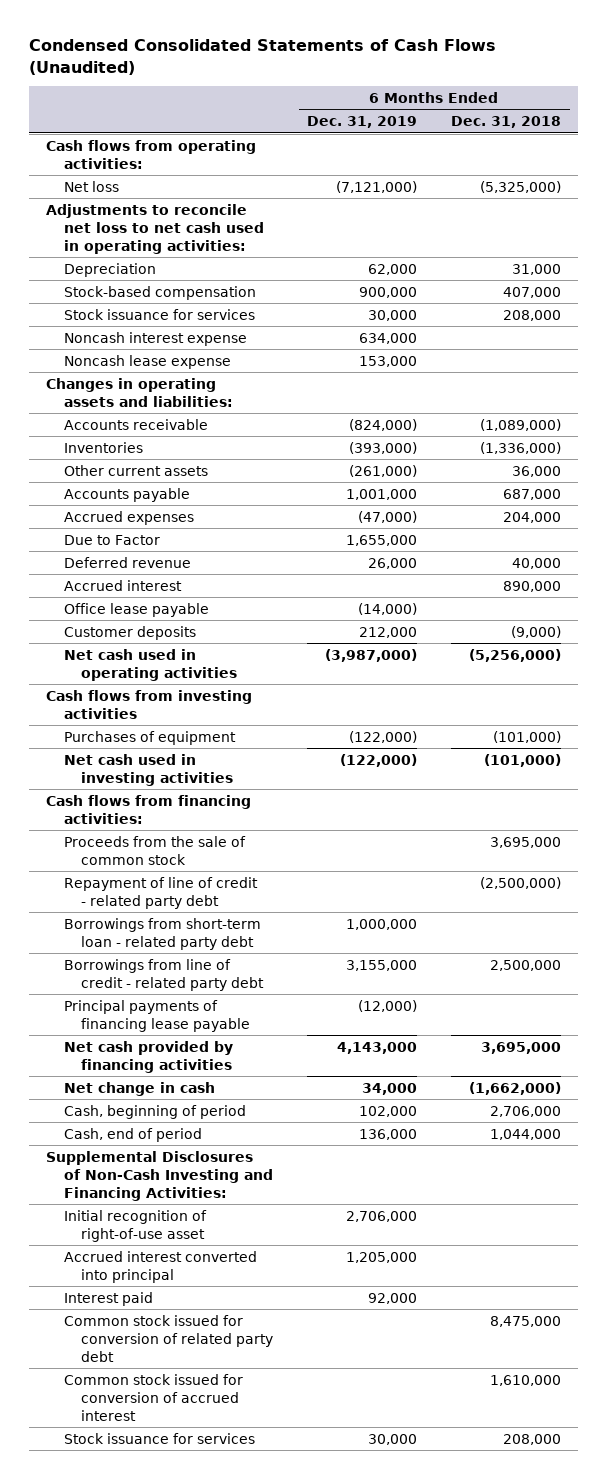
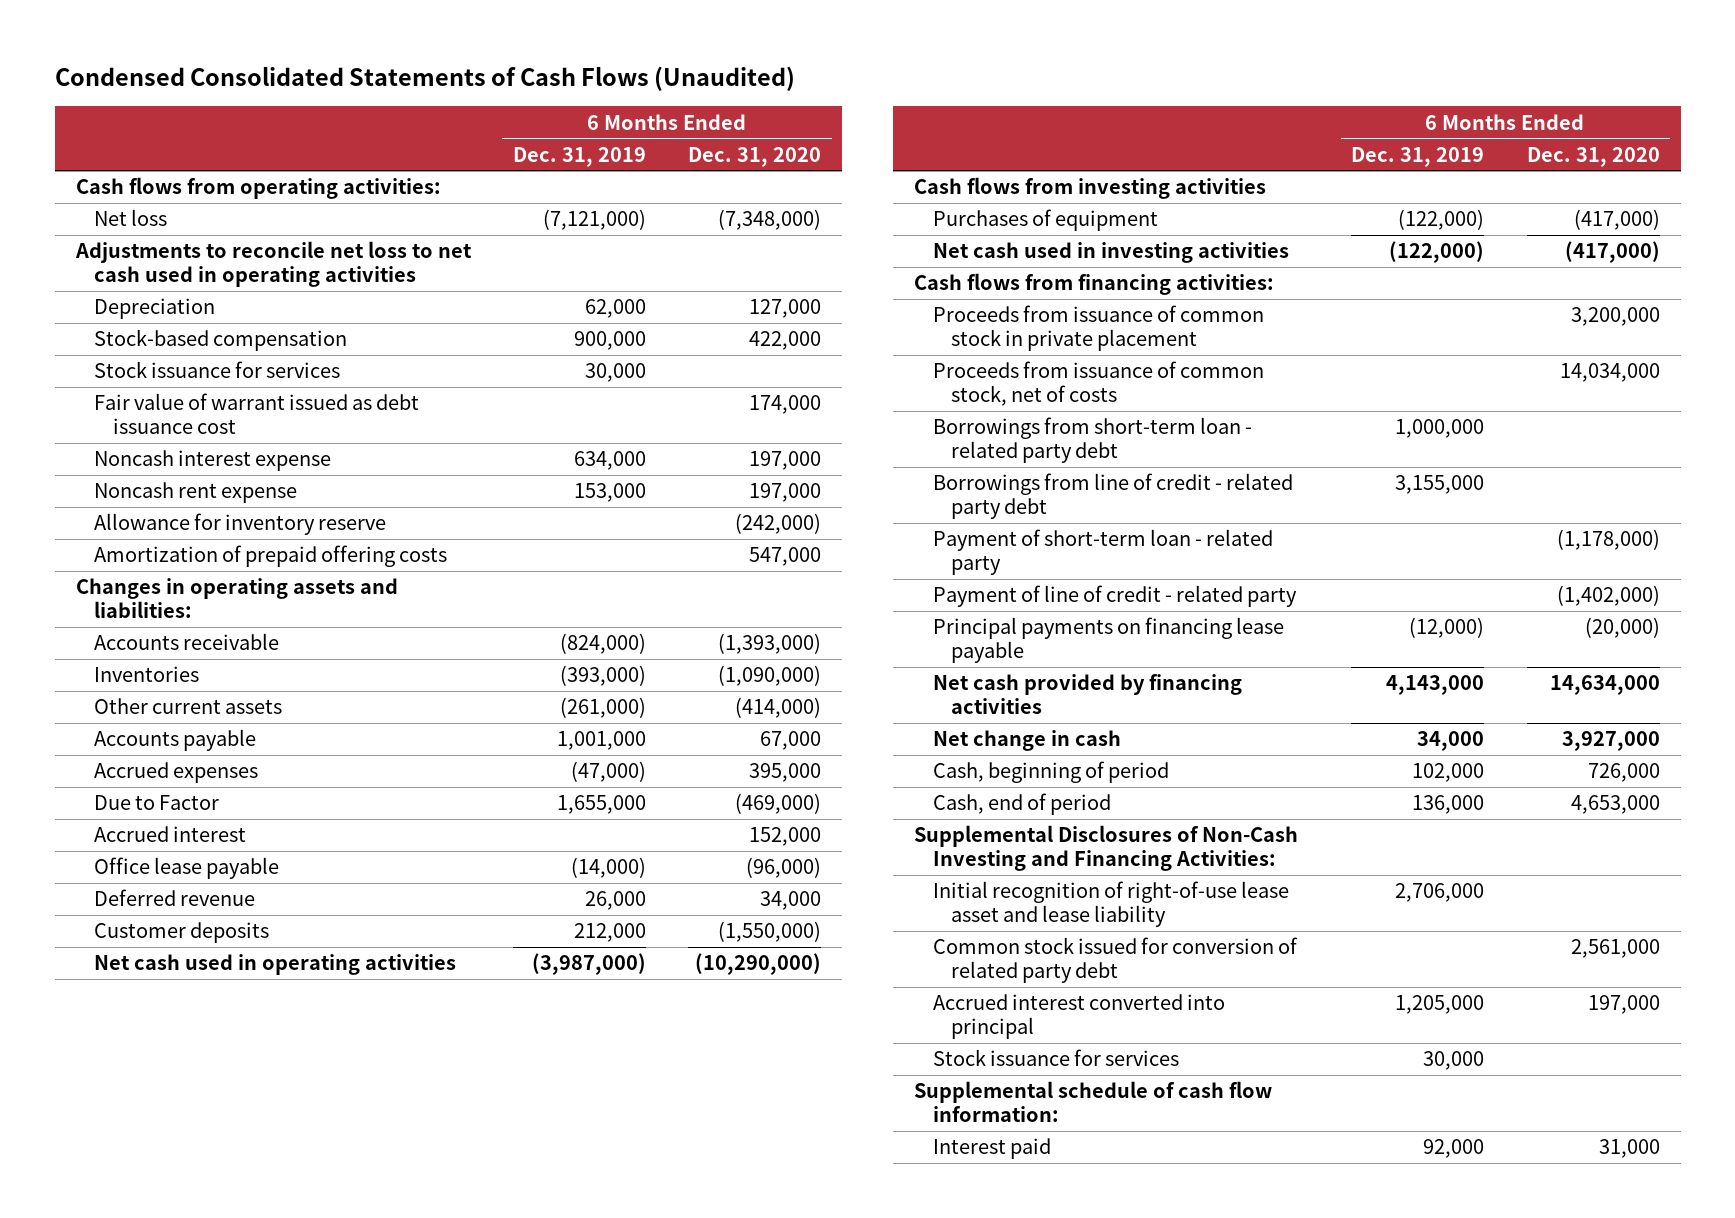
- | 6 Months Ended Dec. 31, 2019 | 6 Months Ended Dec. 31, 2018
+ | 6 Months Ended Dec. 31, 2019 | 6 Months Ended Dec. 31, 2020
- Adjustments to reconcile net loss to net cash used in operating activities:
+ Adjustments to reconcile net loss to net cash used in operating activities
+ Fair value of warrant issued as debt issuance cost | | 174,000
- Noncash lease expense | 153,000 |
+ Noncash rent expense | 153,000 | 197,000
+ Allowance for inventory reserve | | (242,000)
+ Amortization of prepaid offering costs | | 547,000
moved down: Deferred revenue | 26,000 | 34,000
- Proceeds from the sale of common stock | | 3,695,000
- Repayment of line of credit - related party debt | | (2,500,000)
+ Proceeds from issuance of common stock in private placement | | 3,200,000
+ Proceeds from issuance of common stock, net of costs | | 14,034,000
- Principal payments of financing lease payable | (12,000) |
+ Payment of short-term loan - related party | | (1,178,000)
+ Payment of line of credit - related party | | (1,402,000)
+ Principal payments on financing lease payable | (12,000) | (20,000)
- Initial recognition of right-of-use asset | 2,706,000 |
+ Initial recognition of right-of-use lease asset and lease liability | 2,706,000 |
- Common stock issued for conversion of accrued interest | | 1,610,000
moved down: Accrued interest converted into principal | 1,205,000 | 197,000
+ Supplemental schedule of cash flow information:
moved down: Interest paid | 92,000 | 31,000

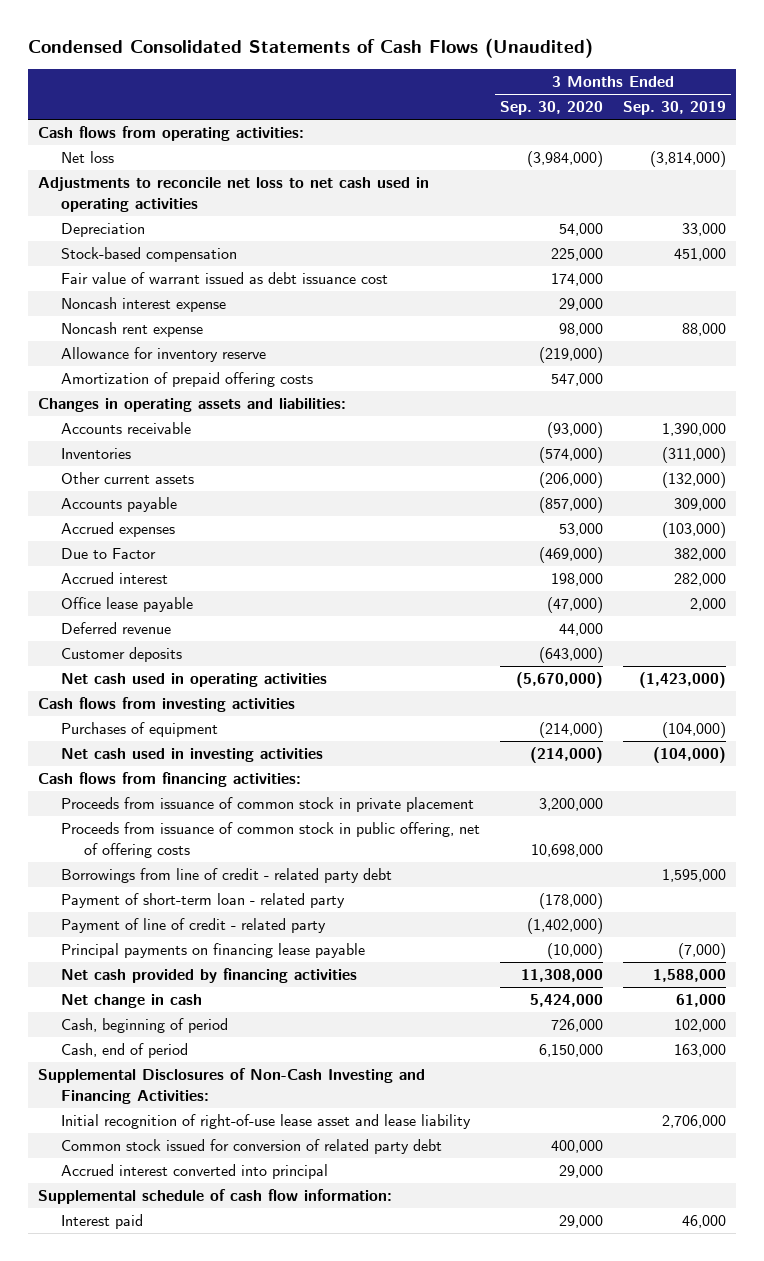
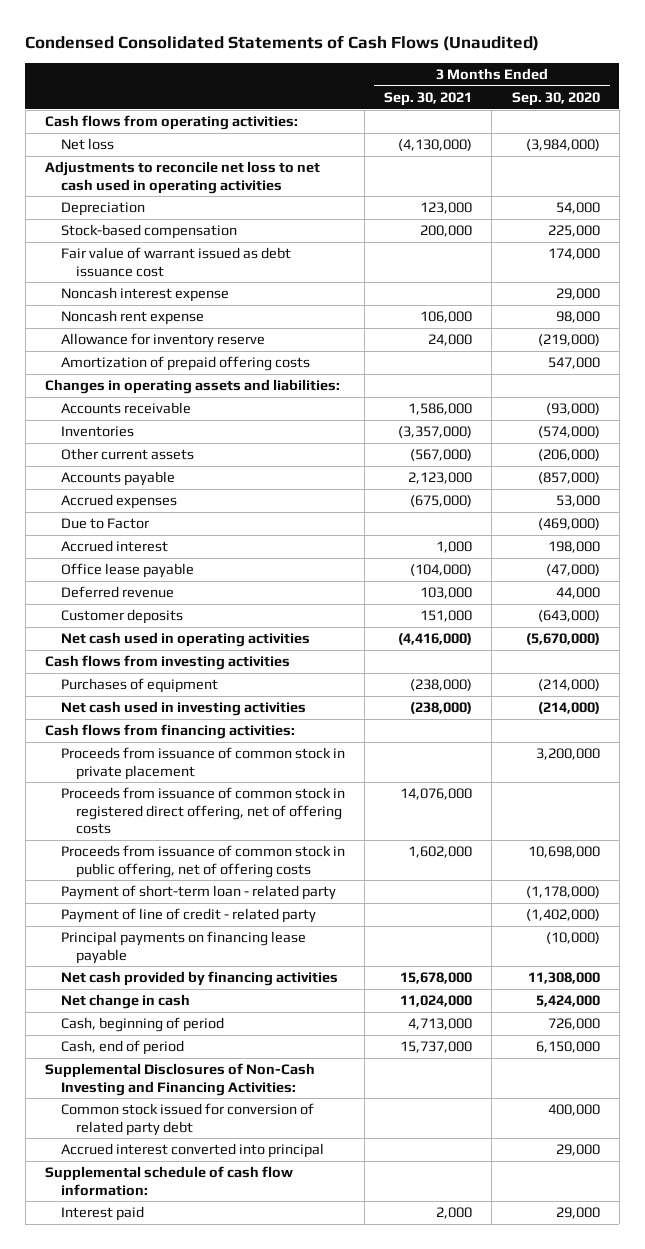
- | 3 Months Ended Sep. 30, 2020 | 3 Months Ended Sep. 30, 2019
+ | 3 Months Ended Sep. 30, 2021 | 3 Months Ended Sep. 30, 2020
+ Proceeds from issuance of common stock in registered direct offering, net of offering costs | 14,076,000 |
- Borrowings from line of credit - related party debt | | 1,595,000
- Payment of short-term loan - related party | (178,000) |
+ Payment of short-term loan - related party | | (1,178,000)
- Initial recognition of right-of-use lease asset and lease liability | | 2,706,000

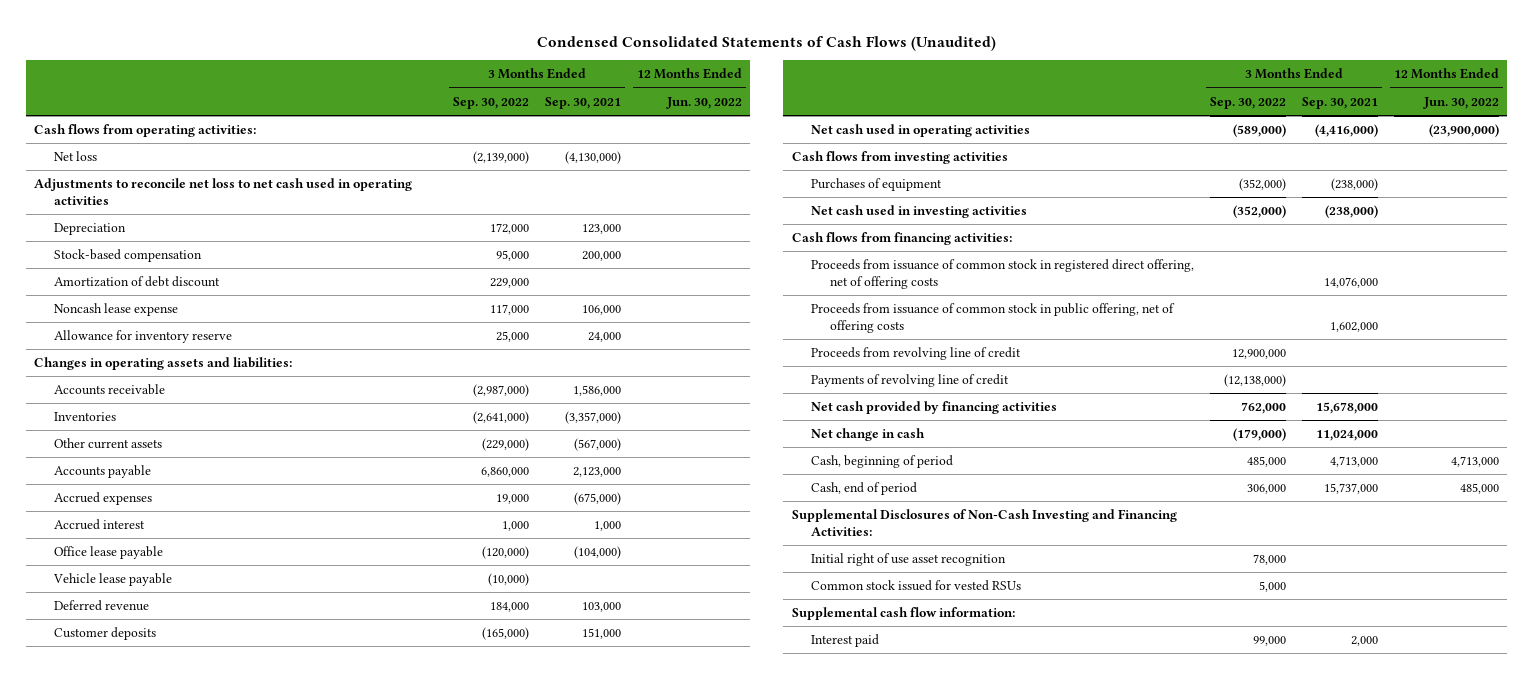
- | 3 Months Ended Sep. 30, 2021 | 3 Months Ended Sep. 30, 2020
+ | 3 Months Ended Sep. 30, 2022 | 3 Months Ended Sep. 30, 2021 | 12 Months Ended Jun. 30, 2022
- Fair value of warrant issued as debt issuance cost | | 174,000
- Noncash interest expense | | 29,000
- Noncash rent expense | 106,000 | 98,000
+ Amortization of debt discount | 229,000 | |
+ Noncash lease expense | 117,000 | 106,000 |
- Amortization of prepaid offering costs | | 547,000
- Due to Factor | | (469,000)
+ Vehicle lease payable | (10,000) | |
- Proceeds from issuance of common stock in private placement | | 3,200,000
- Payment of short-term loan - related party | | (1,178,000)
- Payment of line of credit - related party | | (1,402,000)
- Principal payments on financing lease payable | | (10,000)
+ Proceeds from revolving line of credit | 12,900,000 | |
+ Payments of revolving line of credit | (12,138,000) | |
- Common stock issued for conversion of related party debt | | 400,000
- Accrued interest converted into principal | | 29,000
- Supplemental schedule of cash flow information:
+ Initial right of use asset recognition | 78,000 | |
+ Common stock issued for vested RSUs | 5,000 | |
+ Supplemental cash flow information:

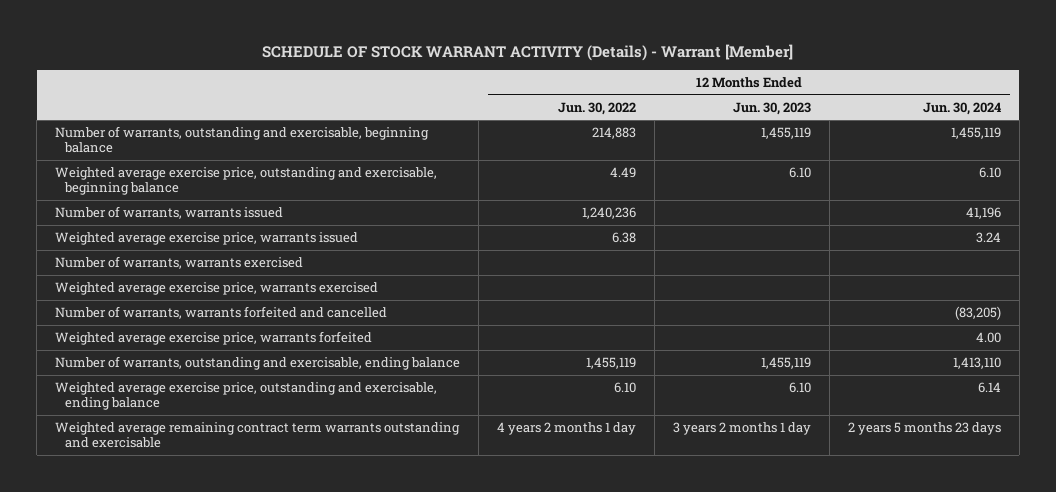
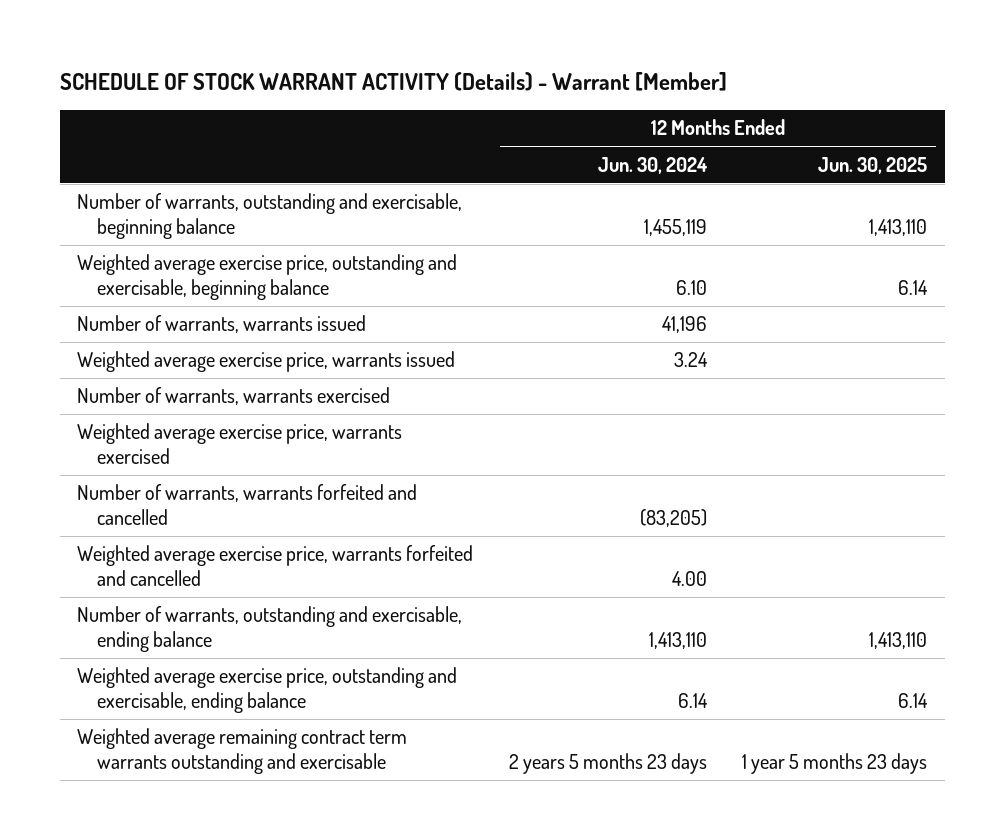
- | 12 Months Ended Jun. 30, 2022 | 12 Months Ended Jun. 30, 2023 | 12 Months Ended Jun. 30, 2024
+ | 12 Months Ended Jun. 30, 2024 | 12 Months Ended Jun. 30, 2025
- Weighted average exercise price, warrants forfeited | | | 4.00
+ Weighted average exercise price, warrants forfeited and cancelled | 4.00 |

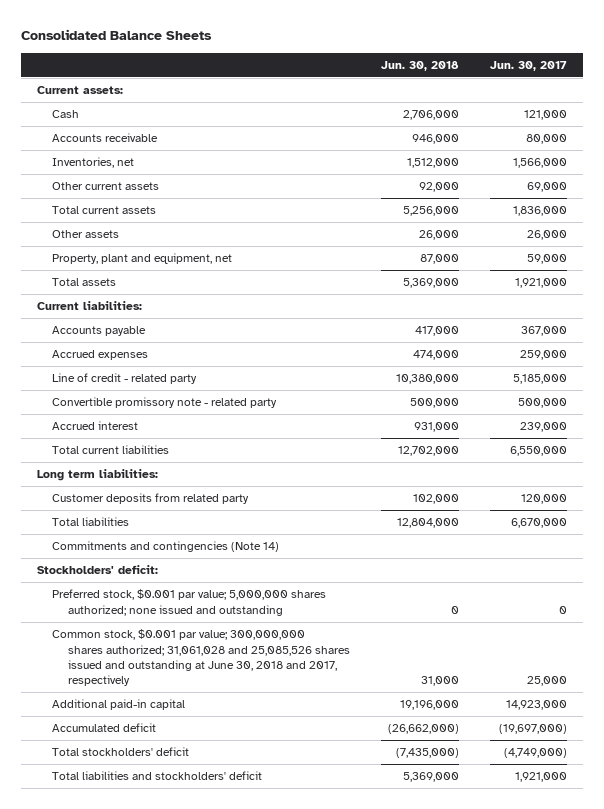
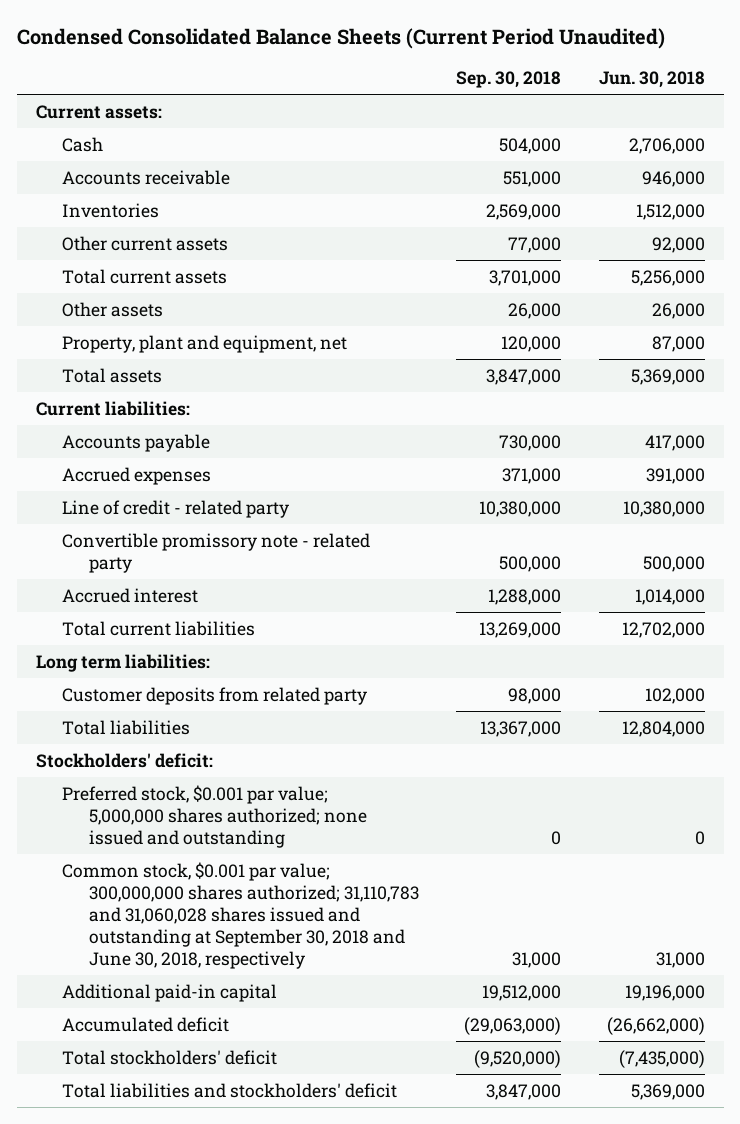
- Consolidated Balance Sheets
+ Condensed Consolidated Balance Sheets (Current Period Unaudited)
- | Jun. 30, 2018 | Jun. 30, 2017
+ | Sep. 30, 2018 | Jun. 30, 2018
- Inventories, net | 1,512,000 | 1,566,000
+ Inventories | 2,569,000 | 1,512,000
- Accrued expenses | 474,000 | 259,000
+ Accrued expenses | 371,000 | 391,000
- Accrued interest | 931,000 | 239,000
+ Accrued interest | 1,288,000 | 1,014,000
- Commitments and contingencies (Note 14)
- Common stock, $0.001 par value; 300,000,000 shares authorized; 31,061,028 and 25,085,526 shares issued and outstanding at June 30, 2018 and 2017, respectively | 31,000 | 25,000
+ Common stock, $0.001 par value; 300,000,000 shares authorized; 31,110,783 and 31,060,028 shares issued and outstanding at September 30, 2018 and June 30, 2018, respectively | 31,000 | 31,000

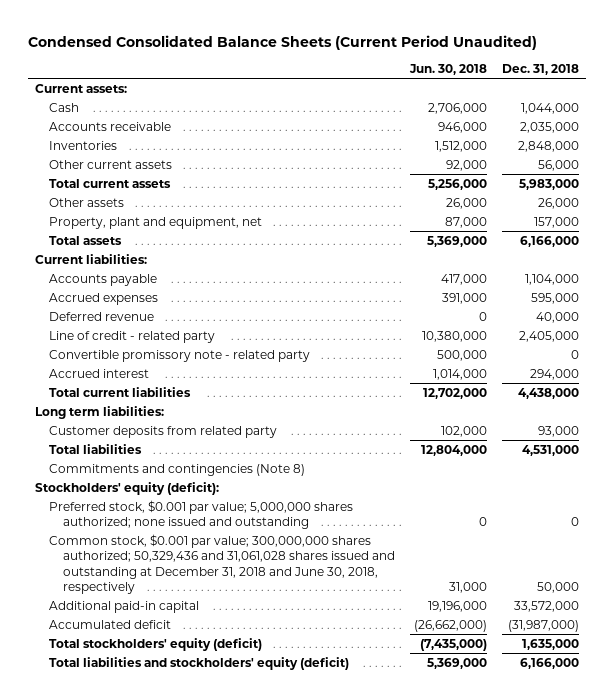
- | Sep. 30, 2018 | Jun. 30, 2018
+ | Jun. 30, 2018 | Dec. 31, 2018
+ Deferred revenue | 0 | 40,000
- Stockholders' deficit:
+ Commitments and contingencies (Note 8)
+ Stockholders' equity (deficit):
- Common stock, $0.001 par value; 300,000,000 shares authorized; 31,110,783 and 31,060,028 shares issued and outstanding at September 30, 2018 and June 30, 2018, respectively | 31,000 | 31,000
+ Common stock, $0.001 par value; 300,000,000 shares authorized; 50,329,436 and 31,061,028 shares issued and outstanding at December 31, 2018 and June 30, 2018, respectively | 31,000 | 50,000
- Total stockholders' deficit | (9,520,000) | (7,435,000)
- Total liabilities and stockholders' deficit | 3,847,000 | 5,369,000
+ Total stockholders' equity (deficit) | (7,435,000) | 1,635,000
+ Total liabilities and stockholders' equity (deficit) | 5,369,000 | 6,166,000

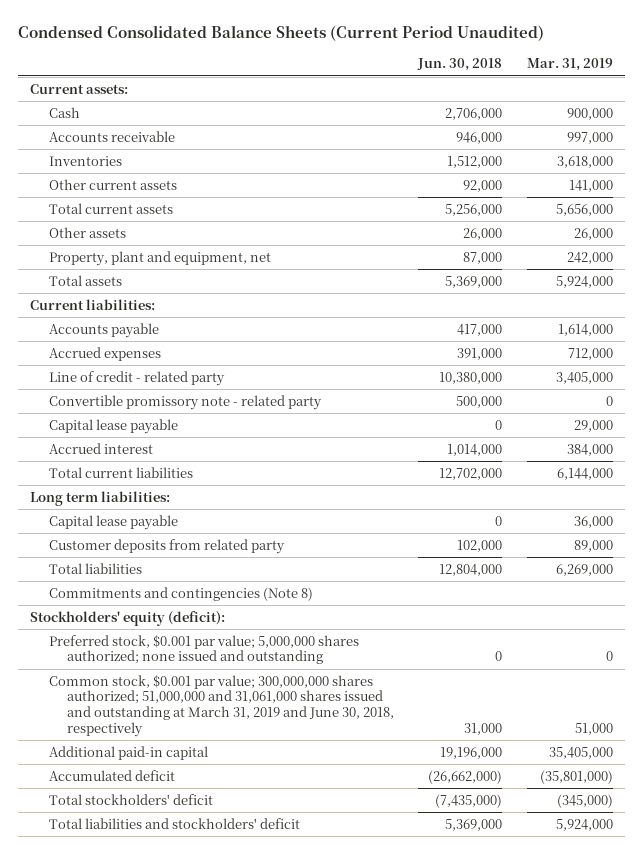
- | Jun. 30, 2018 | Dec. 31, 2018
+ | Jun. 30, 2018 | Mar. 31, 2019
- Deferred revenue | 0 | 40,000
+ Capital lease payable | 0 | 29,000
+ Capital lease payable | 0 | 36,000
- Common stock, $0.001 par value; 300,000,000 shares authorized; 50,329,436 and 31,061,028 shares issued and outstanding at December 31, 2018 and June 30, 2018, respectively | 31,000 | 50,000
+ Common stock, $0.001 par value; 300,000,000 shares authorized; 51,000,000 and 31,061,000 shares issued and outstanding at March 31, 2019 and June 30, 2018, respectively | 31,000 | 51,000
- Total stockholders' equity (deficit) | (7,435,000) | 1,635,000
- Total liabilities and stockholders' equity (deficit) | 5,369,000 | 6,166,000
+ Total stockholders' deficit | (7,435,000) | (345,000)
+ Total liabilities and stockholders' deficit | 5,369,000 | 5,924,000

